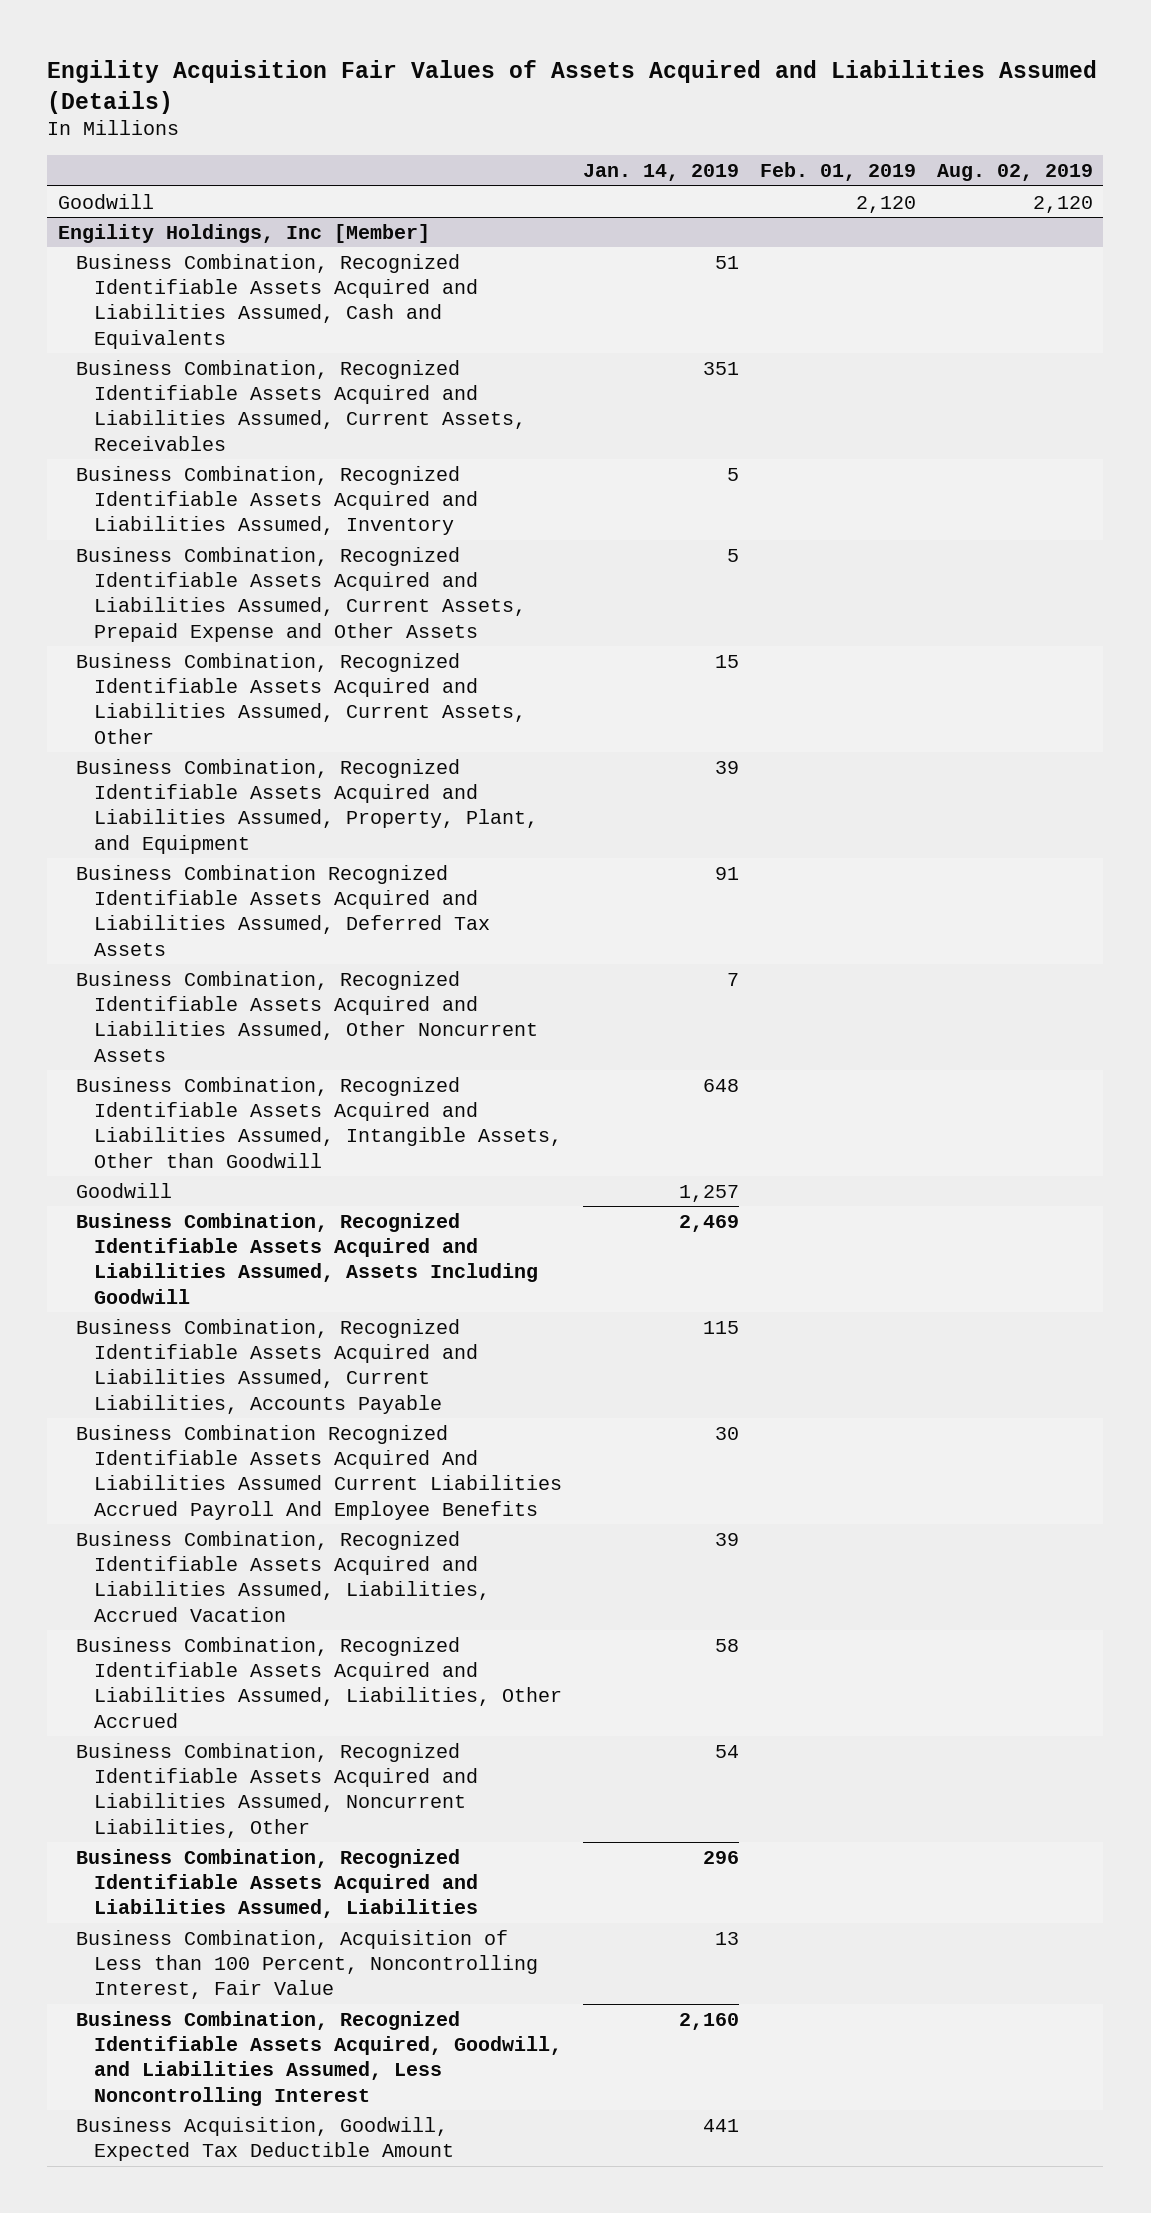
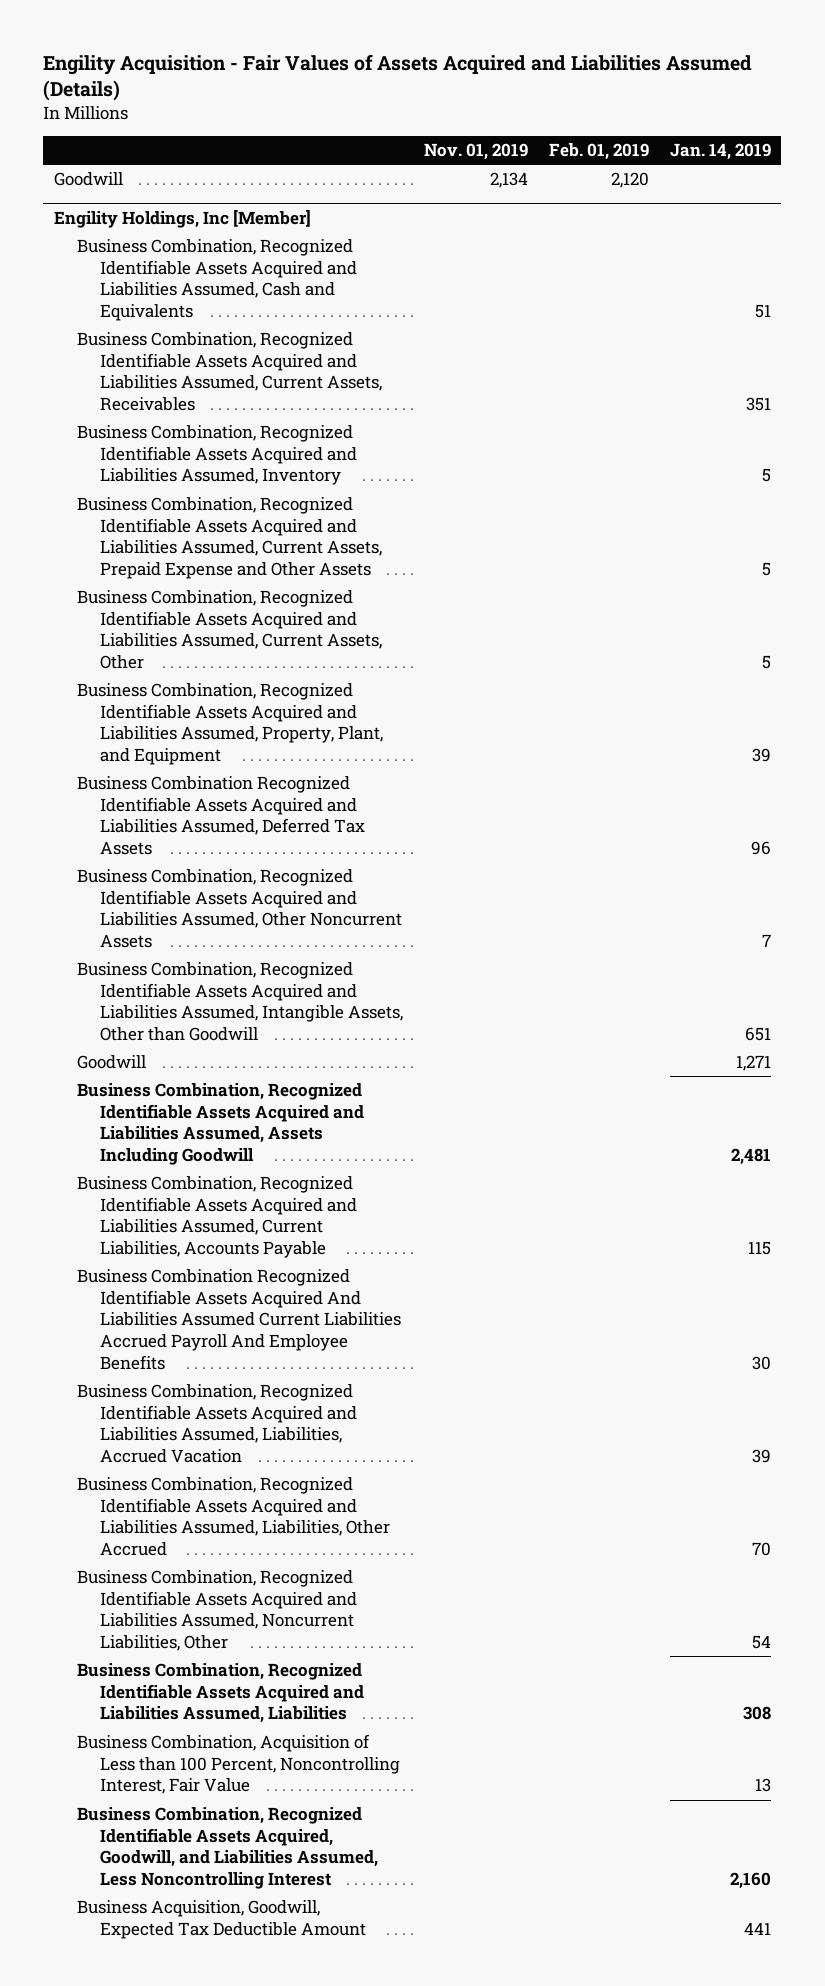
- Engility Acquisition Fair Values of Assets Acquired and Liabilities Assumed (Details)
+ Engility Acquisition - Fair Values of Assets Acquired and Liabilities Assumed (Details)
- | Jan. 14, 2019 | Feb. 01, 2019 | Aug. 02, 2019
+ | Nov. 01, 2019 | Feb. 01, 2019 | Jan. 14, 2019
@ Engility Holdings, Inc [Member]
- Business Combination, Recognized Identifiable Assets Acquired and Liabilities Assumed, Current Assets, Other | 15 | |
+ Business Combination, Recognized Identifiable Assets Acquired and Liabilities Assumed, Current Assets, Other | | | 5
- Business Combination Recognized Identifiable Assets Acquired and Liabilities Assumed, Deferred Tax Assets | 91 | |
+ Business Combination Recognized Identifiable Assets Acquired and Liabilities Assumed, Deferred Tax Assets | | | 96
- Business Combination, Recognized Identifiable Assets Acquired and Liabilities Assumed, Intangible Assets, Other than Goodwill | 648 | |
- Goodwill | 1,257 | |
- Business Combination, Recognized Identifiable Assets Acquired and Liabilities Assumed, Assets Including Goodwill | 2,469 | |
+ Business Combination, Recognized Identifiable Assets Acquired and Liabilities Assumed, Intangible Assets, Other than Goodwill | | | 651
+ Goodwill | | | 1,271
+ Business Combination, Recognized Identifiable Assets Acquired and Liabilities Assumed, Assets Including Goodwill | | | 2,481
- Business Combination, Recognized Identifiable Assets Acquired and Liabilities Assumed, Liabilities, Other Accrued | 58 | |
+ Business Combination, Recognized Identifiable Assets Acquired and Liabilities Assumed, Liabilities, Other Accrued | | | 70
- Business Combination, Recognized Identifiable Assets Acquired and Liabilities Assumed, Liabilities | 296 | |
+ Business Combination, Recognized Identifiable Assets Acquired and Liabilities Assumed, Liabilities | | | 308

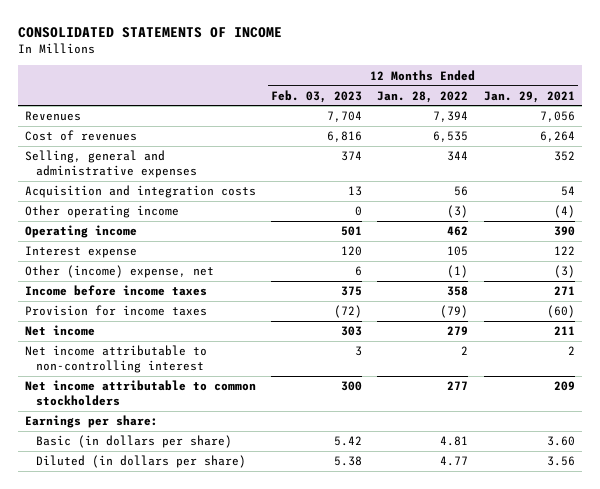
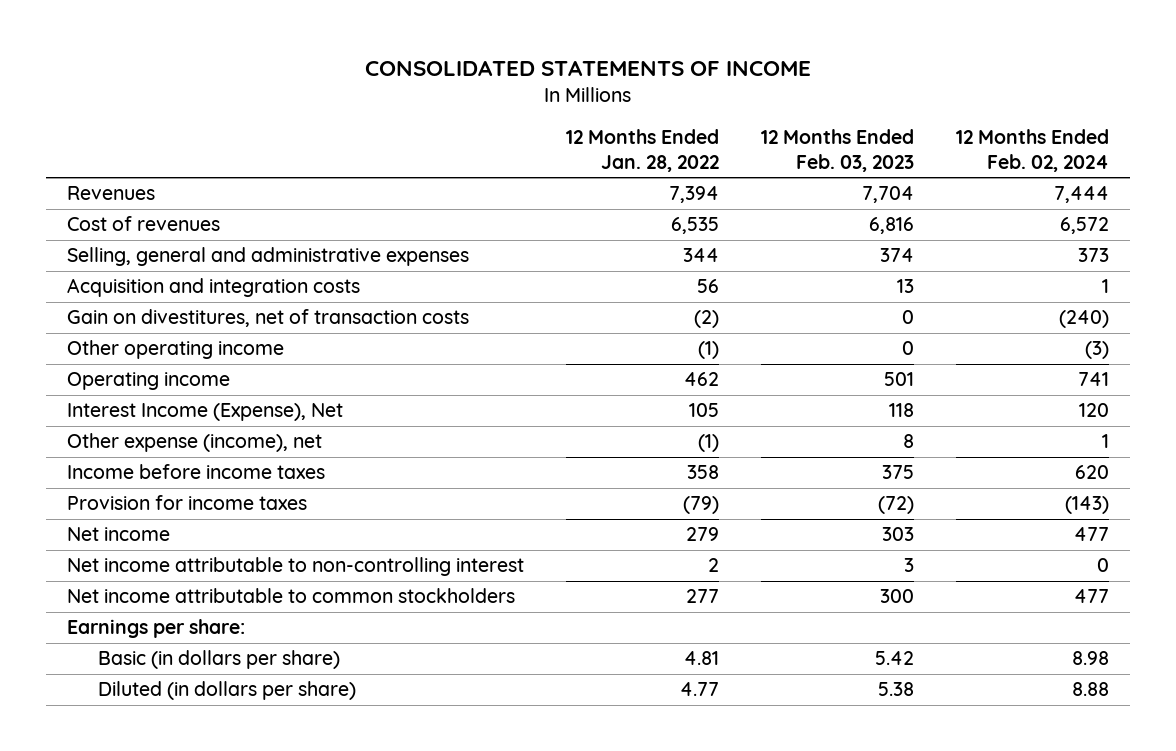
- | 12 Months Ended Feb. 03, 2023 | 12 Months Ended Jan. 28, 2022 | 12 Months Ended Jan. 29, 2021
+ | 12 Months Ended Jan. 28, 2022 | 12 Months Ended Feb. 03, 2023 | 12 Months Ended Feb. 02, 2024
- Other operating income | 0 | (3) | (4)
+ Gain on divestitures, net of transaction costs | (2) | 0 | (240)
+ Other operating income | (1) | 0 | (3)
- Interest expense | 120 | 105 | 122
- Other (income) expense, net | 6 | (1) | (3)
+ Interest Income (Expense), Net | 105 | 118 | 120
+ Other expense (income), net | (1) | 8 | 1

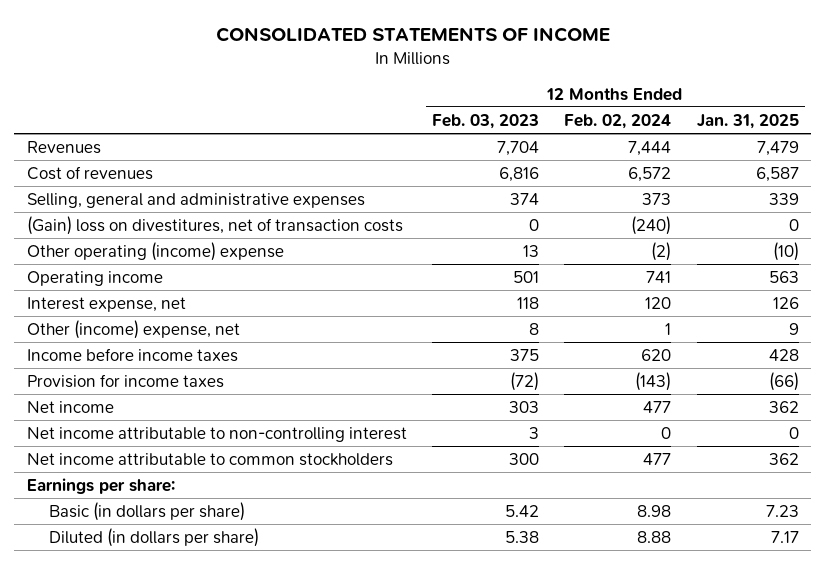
- | 12 Months Ended Jan. 28, 2022 | 12 Months Ended Feb. 03, 2023 | 12 Months Ended Feb. 02, 2024
+ | 12 Months Ended Feb. 03, 2023 | 12 Months Ended Feb. 02, 2024 | 12 Months Ended Jan. 31, 2025
- Acquisition and integration costs | 56 | 13 | 1
- Gain on divestitures, net of transaction costs | (2) | 0 | (240)
- Other operating income | (1) | 0 | (3)
+ (Gain) loss on divestitures, net of transaction costs | 0 | (240) | 0
+ Other operating (income) expense | 13 | (2) | (10)
- Interest Income (Expense), Net | 105 | 118 | 120
- Other expense (income), net | (1) | 8 | 1
+ Interest expense, net | 118 | 120 | 126
+ Other (income) expense, net | 8 | 1 | 9

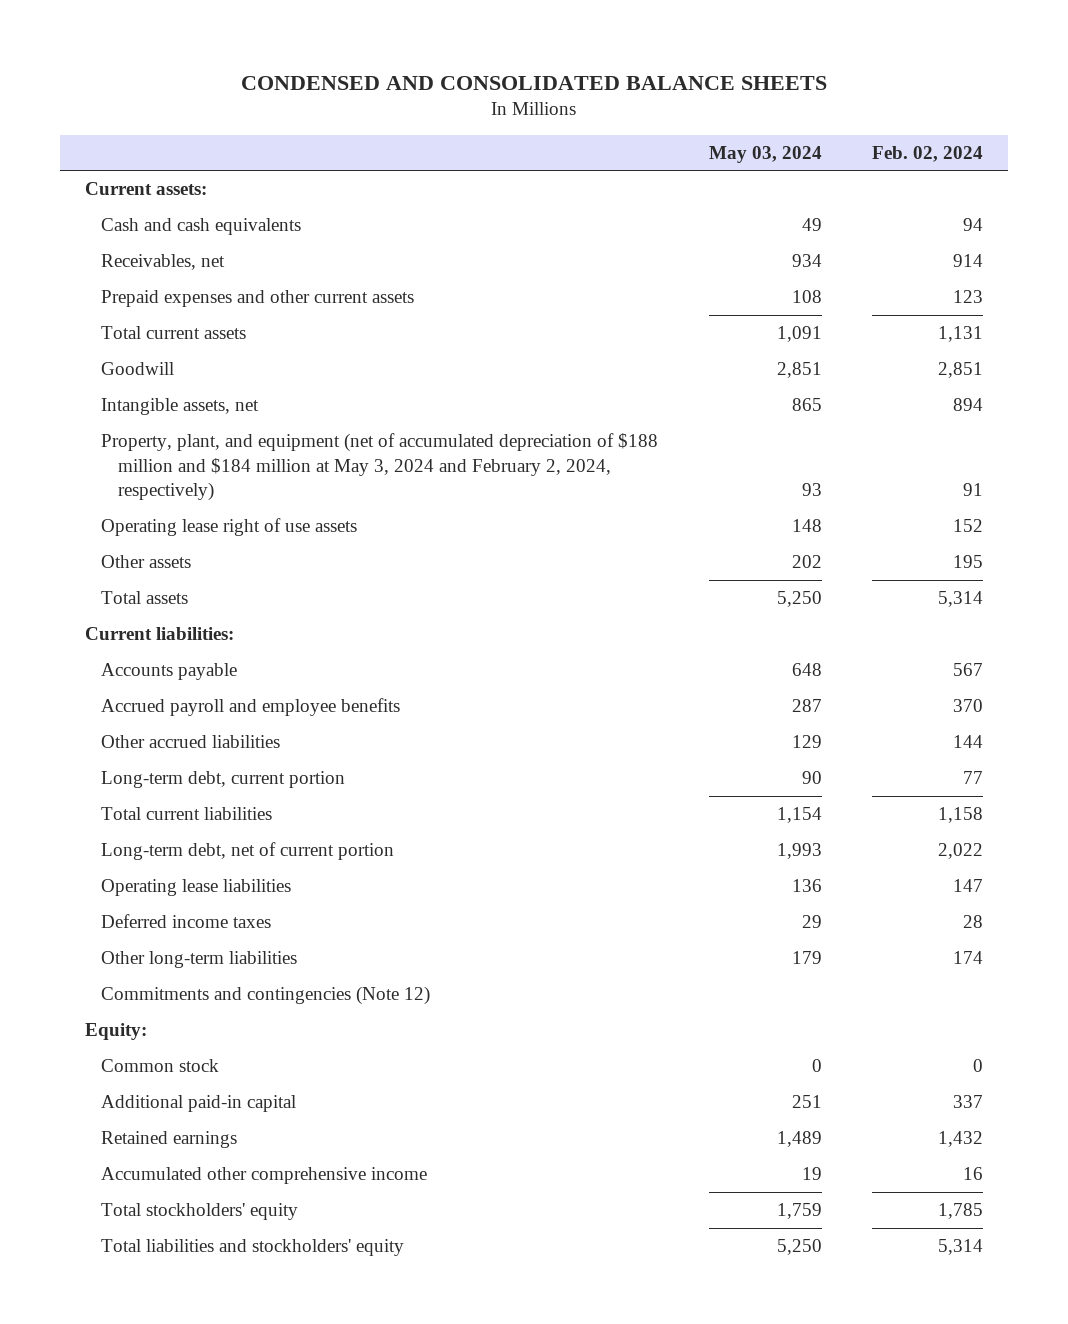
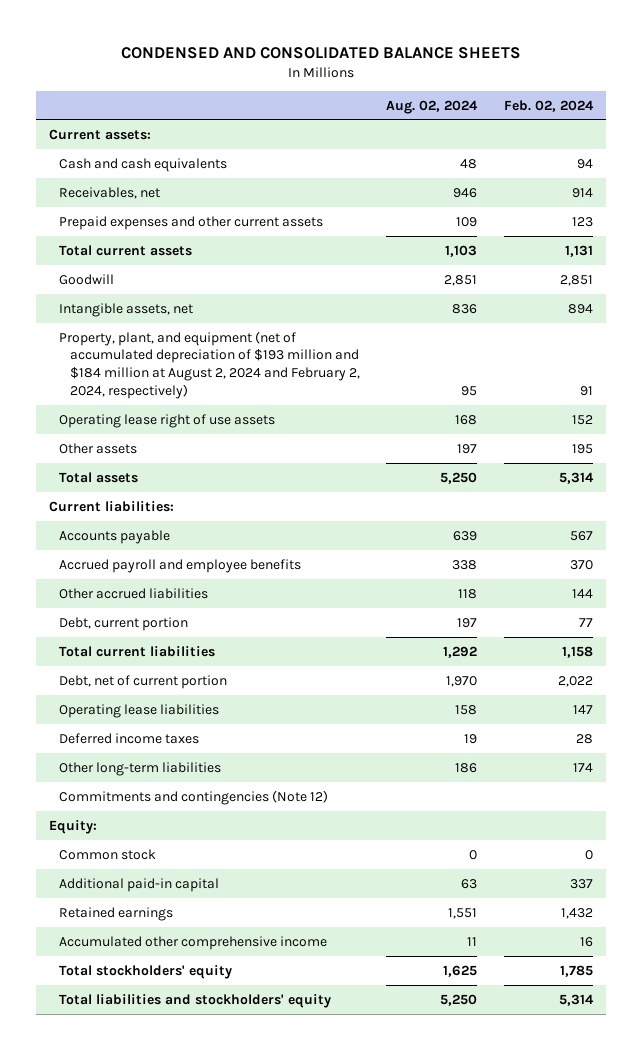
- | May 03, 2024 | Feb. 02, 2024
+ | Aug. 02, 2024 | Feb. 02, 2024
- Property, plant, and equipment (net of accumulated depreciation of $188 million and $184 million at May 3, 2024 and February 2, 2024, respectively) | 93 | 91
+ Property, plant, and equipment (net of accumulated depreciation of $193 million and $184 million at August 2, 2024 and February 2, 2024, respectively) | 95 | 91
- Long-term debt, current portion | 90 | 77
+ Debt, current portion | 197 | 77
- Long-term debt, net of current portion | 1,993 | 2,022
+ Debt, net of current portion | 1,970 | 2,022

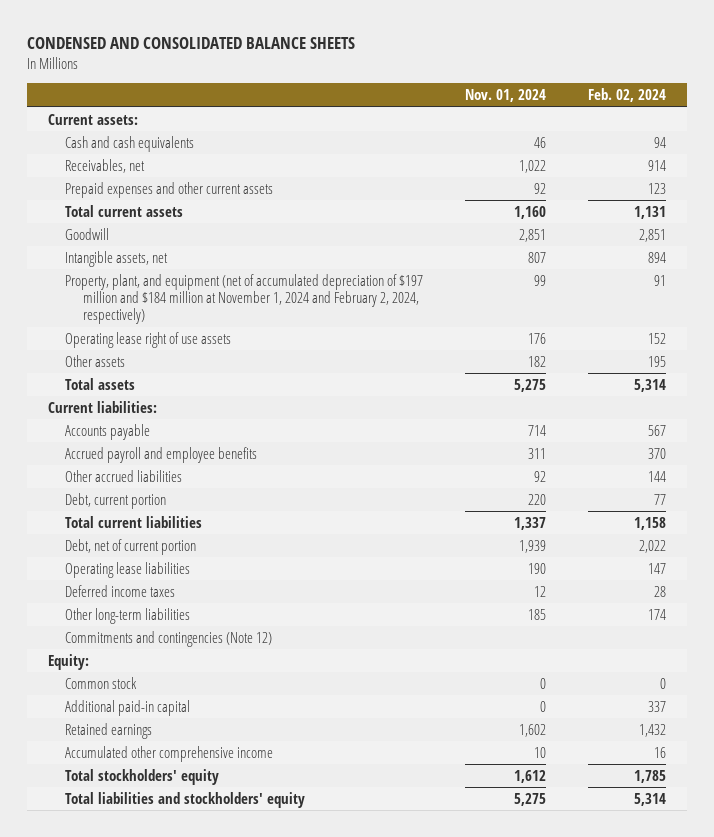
- | Aug. 02, 2024 | Feb. 02, 2024
+ | Nov. 01, 2024 | Feb. 02, 2024
- Property, plant, and equipment (net of accumulated depreciation of $193 million and $184 million at August 2, 2024 and February 2, 2024, respectively) | 95 | 91
+ Property, plant, and equipment (net of accumulated depreciation of $197 million and $184 million at November 1, 2024 and February 2, 2024, respectively) | 99 | 91

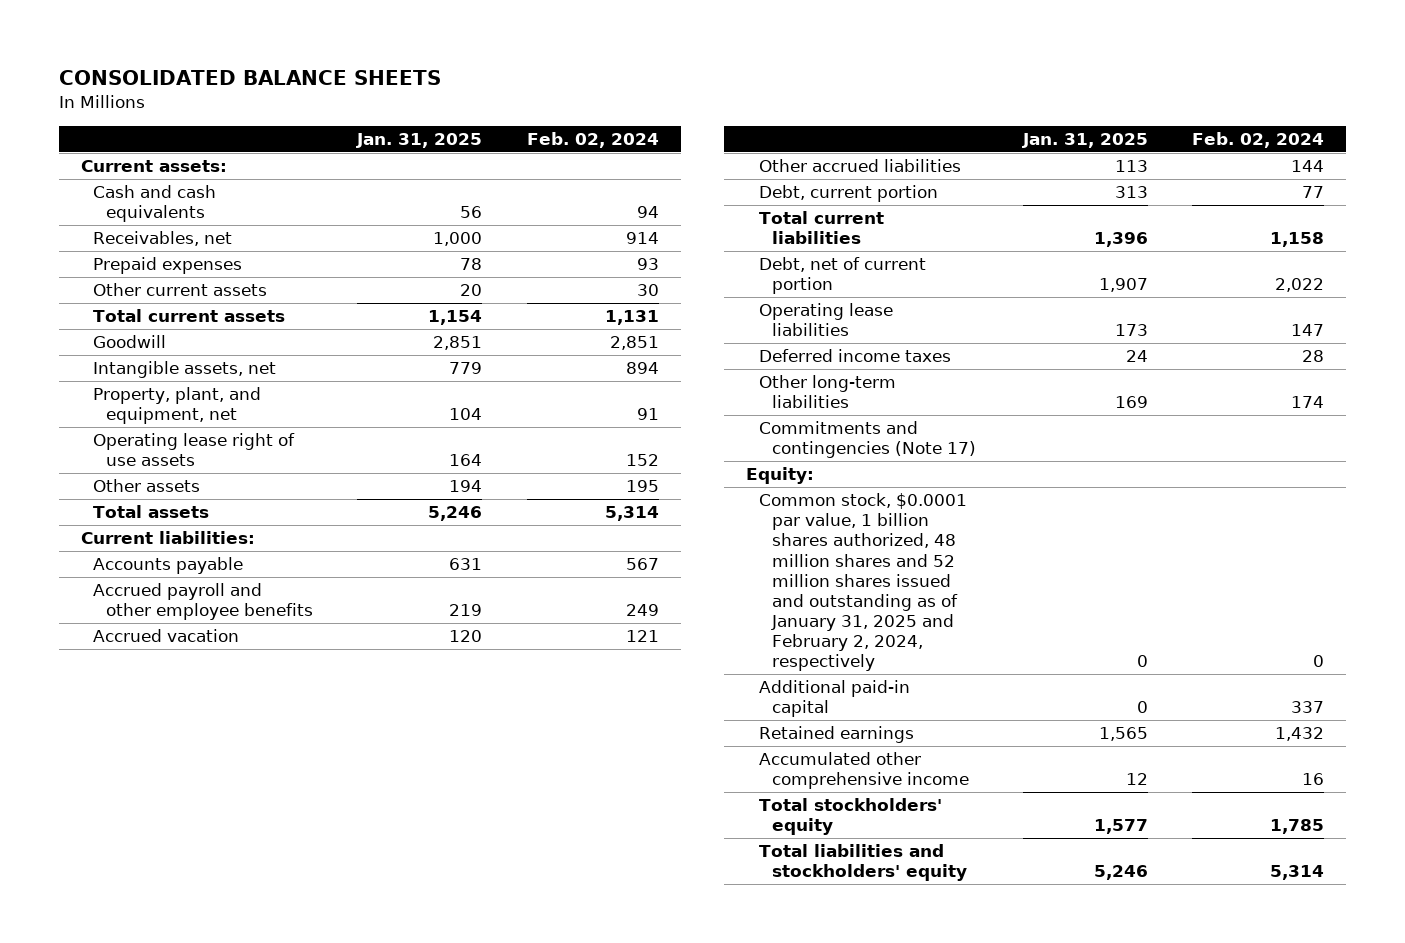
- CONDENSED AND CONSOLIDATED BALANCE SHEETS
+ CONSOLIDATED BALANCE SHEETS
- | Nov. 01, 2024 | Feb. 02, 2024
+ | Jan. 31, 2025 | Feb. 02, 2024
- Prepaid expenses and other current assets | 92 | 123
+ Prepaid expenses | 78 | 93
+ Other current assets | 20 | 30
- Property, plant, and equipment (net of accumulated depreciation of $197 million and $184 million at November 1, 2024 and February 2, 2024, respectively) | 99 | 91
+ Property, plant, and equipment, net | 104 | 91
- Accrued payroll and employee benefits | 311 | 370
+ Accrued payroll and other employee benefits | 219 | 249
+ Accrued vacation | 120 | 121
- Commitments and contingencies (Note 12)
+ Commitments and contingencies (Note 17)
- Common stock | 0 | 0
+ Common stock, $0.0001 par value, 1 billion shares authorized, 48 million shares and 52 million shares issued and outstanding as of January 31, 2025 and February 2, 2024, respectively | 0 | 0

